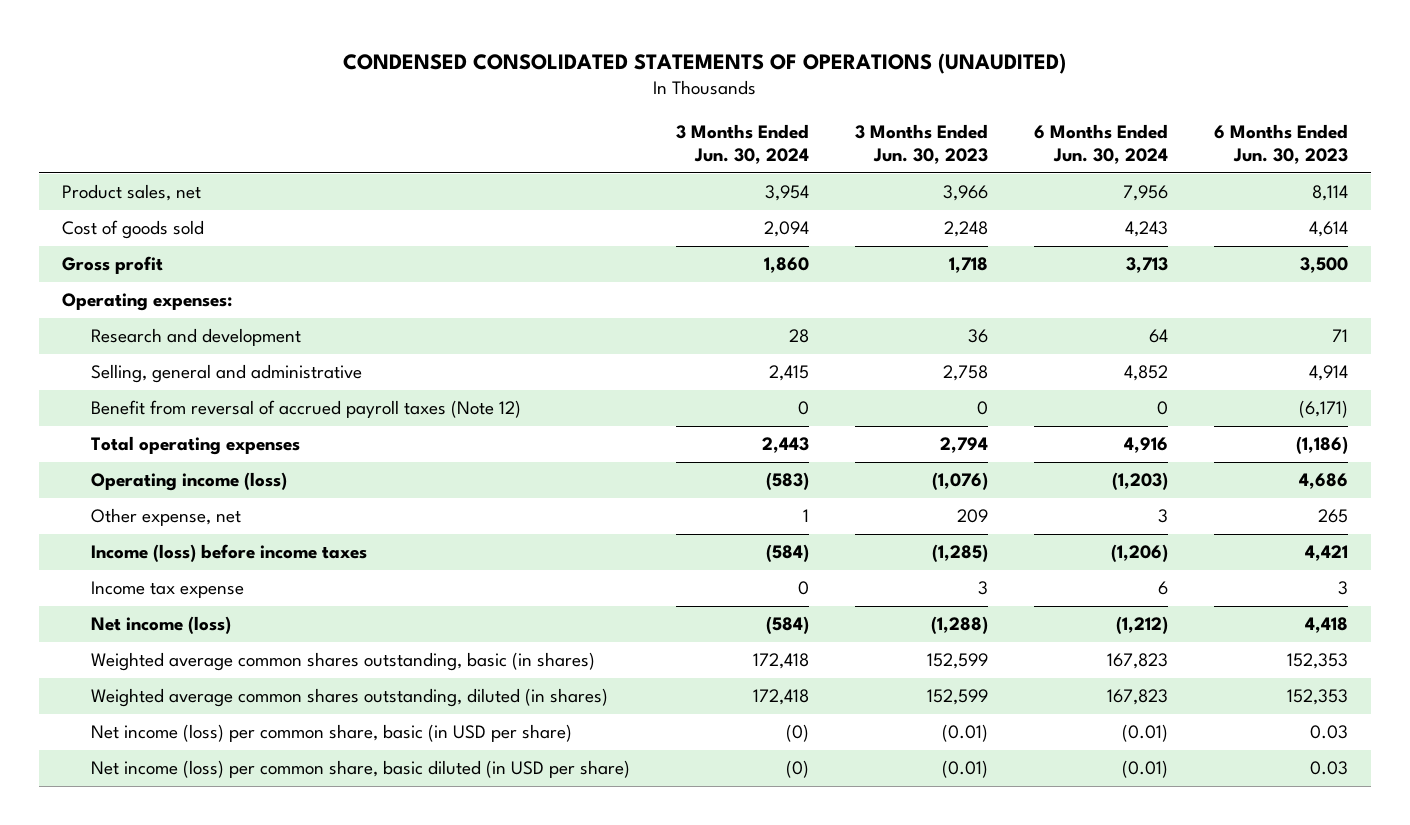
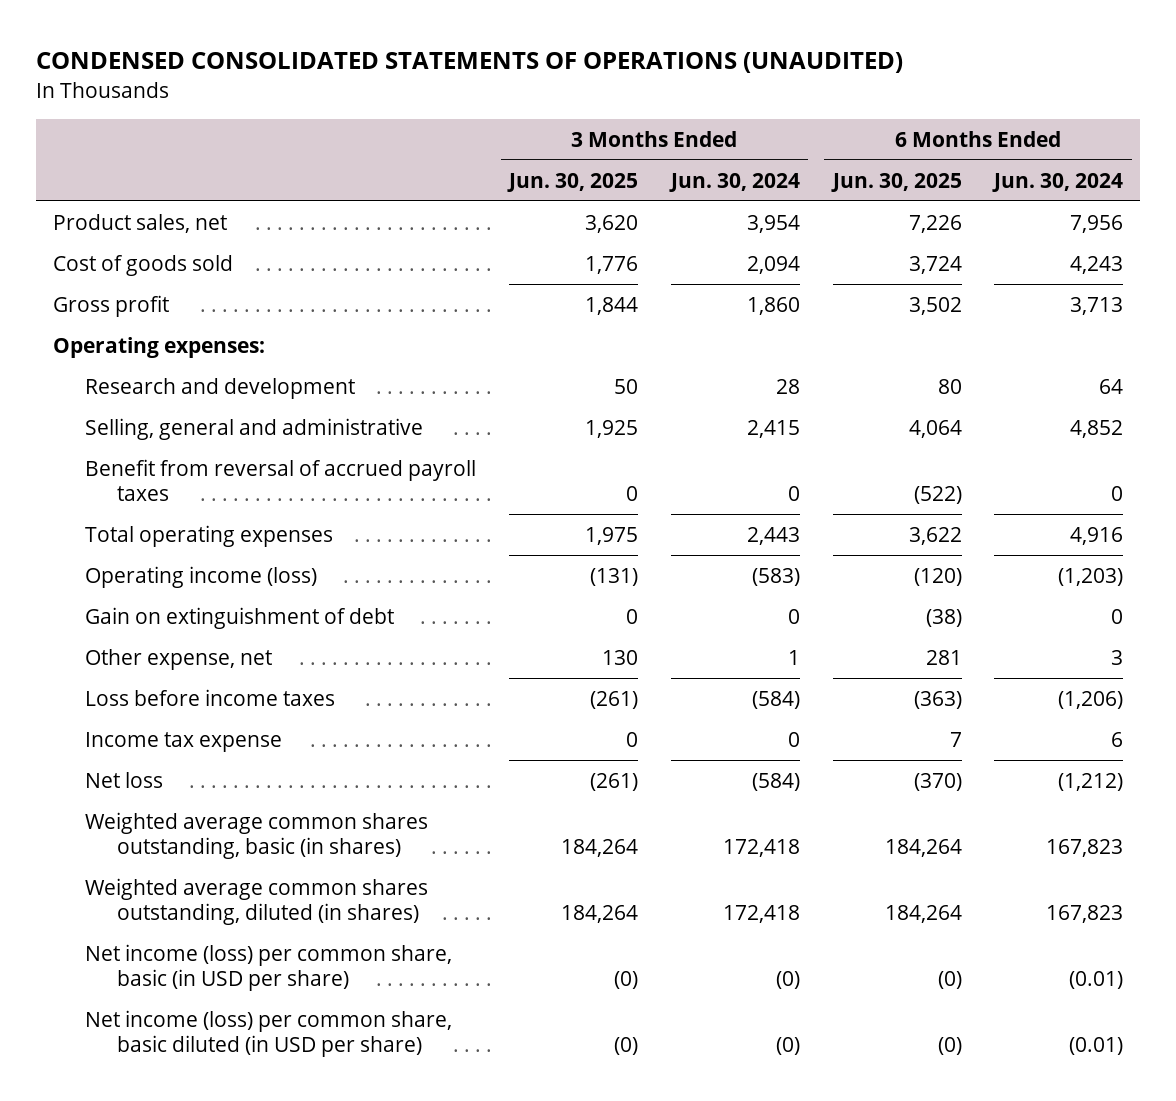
- | 3 Months Ended Jun. 30, 2024 | 3 Months Ended Jun. 30, 2023 | 6 Months Ended Jun. 30, 2024 | 6 Months Ended Jun. 30, 2023
+ | 3 Months Ended Jun. 30, 2025 | 3 Months Ended Jun. 30, 2024 | 6 Months Ended Jun. 30, 2025 | 6 Months Ended Jun. 30, 2024
- Benefit from reversal of accrued payroll taxes (Note 12) | 0 | 0 | 0 | (6,171)
+ Benefit from reversal of accrued payroll taxes | 0 | 0 | (522) | 0
+ Gain on extinguishment of debt | 0 | 0 | (38) | 0
- Income (loss) before income taxes | (584) | (1,285) | (1,206) | 4,421
+ Loss before income taxes | (261) | (584) | (363) | (1,206)
- Net income (loss) | (584) | (1,288) | (1,212) | 4,418
+ Net loss | (261) | (584) | (370) | (1,212)

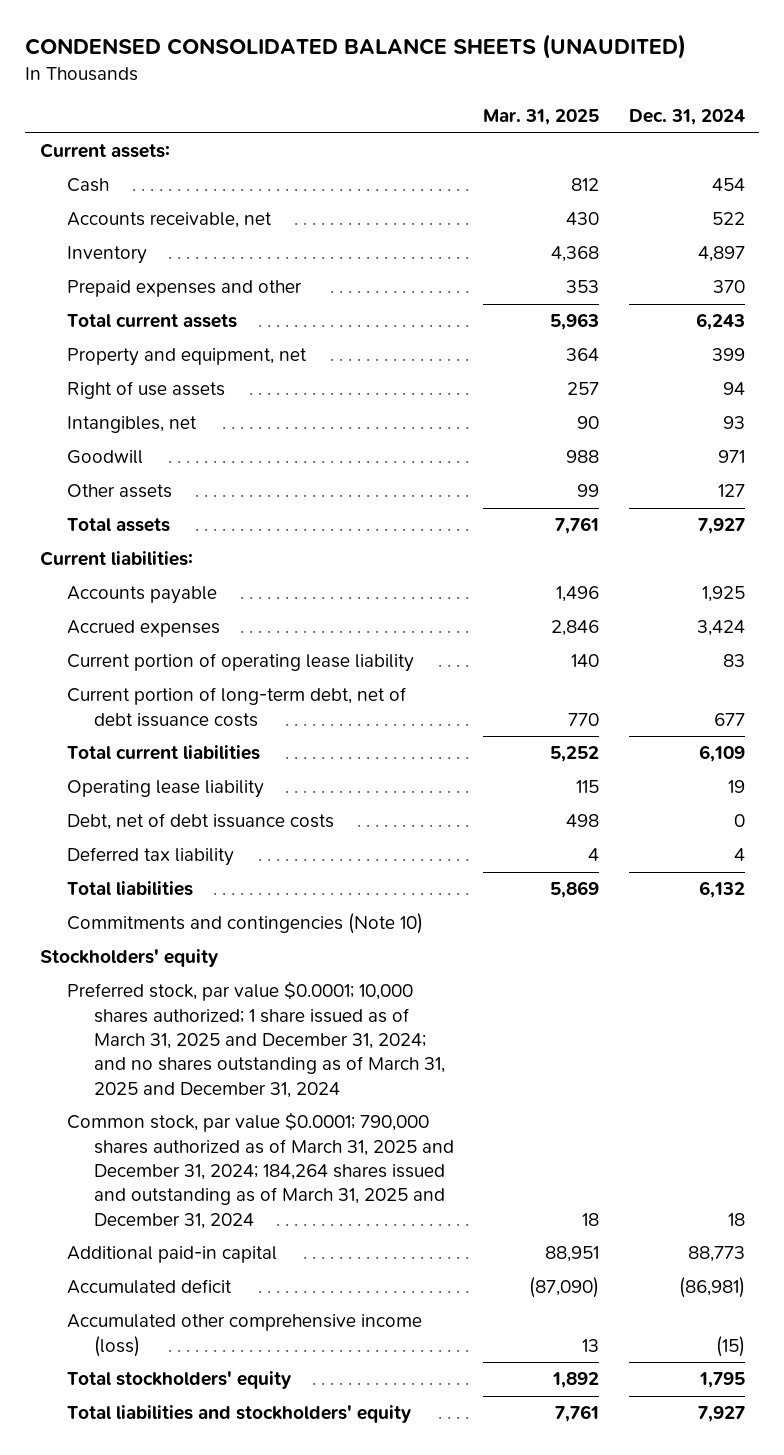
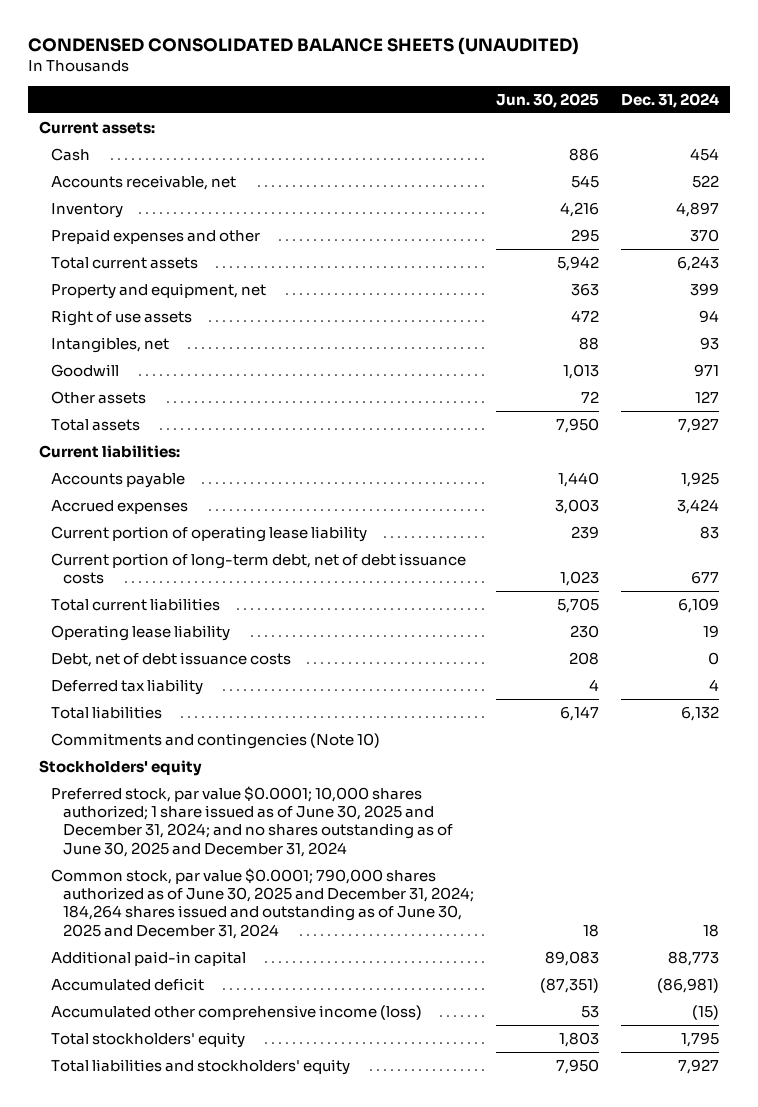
- | Mar. 31, 2025 | Dec. 31, 2024
+ | Jun. 30, 2025 | Dec. 31, 2024
- Preferred stock, par value $0.0001; 10,000 shares authorized; 1 share issued as of March 31, 2025 and December 31, 2024; and no shares outstanding as of March 31, 2025 and December 31, 2024
- Common stock, par value $0.0001; 790,000 shares authorized as of March 31, 2025 and December 31, 2024; 184,264 shares issued and outstanding as of March 31, 2025 and December 31, 2024 | 18 | 18
+ Preferred stock, par value $0.0001; 10,000 shares authorized; 1 share issued as of June 30, 2025 and December 31, 2024; and no shares outstanding as of June 30, 2025 and December 31, 2024
+ Common stock, par value $0.0001; 790,000 shares authorized as of June 30, 2025 and December 31, 2024; 184,264 shares issued and outstanding as of June 30, 2025 and December 31, 2024 | 18 | 18

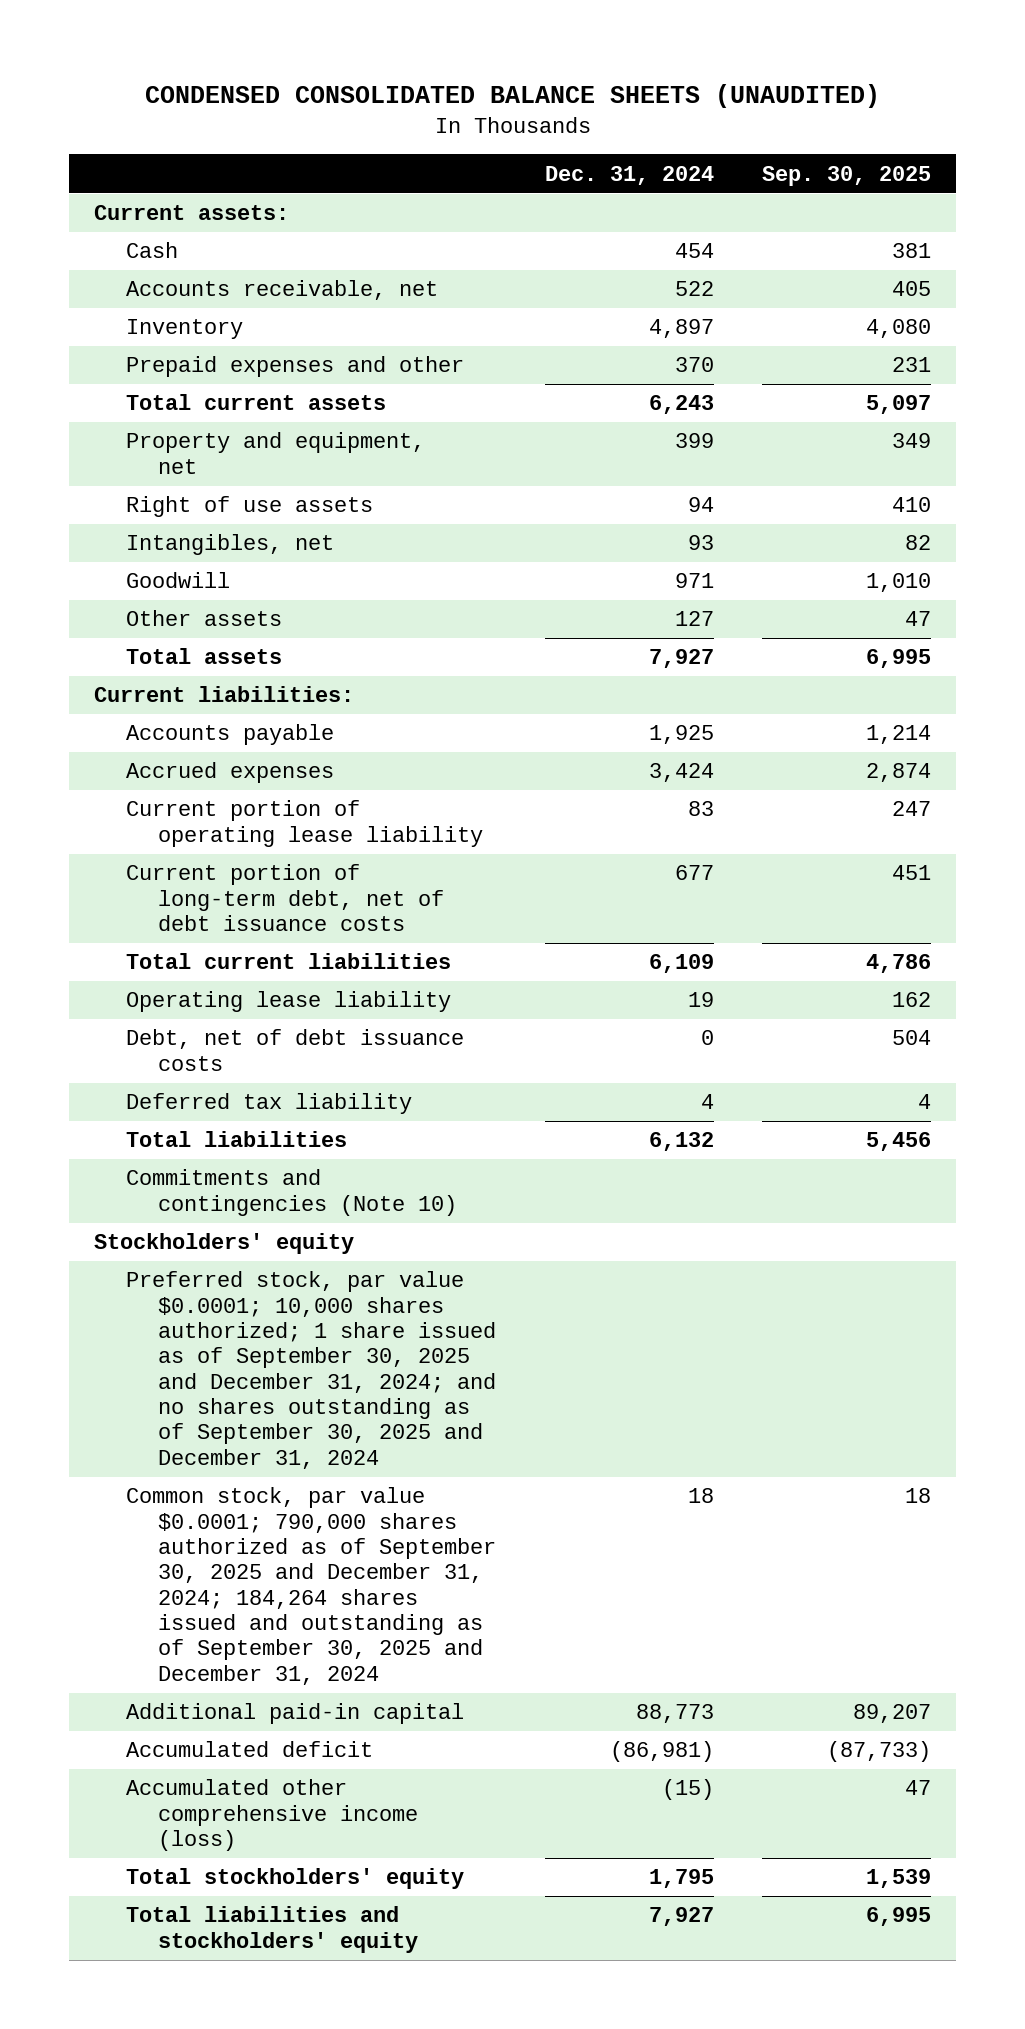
- | Jun. 30, 2025 | Dec. 31, 2024
+ | Dec. 31, 2024 | Sep. 30, 2025
- Preferred stock, par value $0.0001; 10,000 shares authorized; 1 share issued as of June 30, 2025 and December 31, 2024; and no shares outstanding as of June 30, 2025 and December 31, 2024
- Common stock, par value $0.0001; 790,000 shares authorized as of June 30, 2025 and December 31, 2024; 184,264 shares issued and outstanding as of June 30, 2025 and December 31, 2024 | 18 | 18
+ Preferred stock, par value $0.0001; 10,000 shares authorized; 1 share issued as of September 30, 2025 and December 31, 2024; and no shares outstanding as of September 30, 2025 and December 31, 2024
+ Common stock, par value $0.0001; 790,000 shares authorized as of September 30, 2025 and December 31, 2024; 184,264 shares issued and outstanding as of September 30, 2025 and December 31, 2024 | 18 | 18

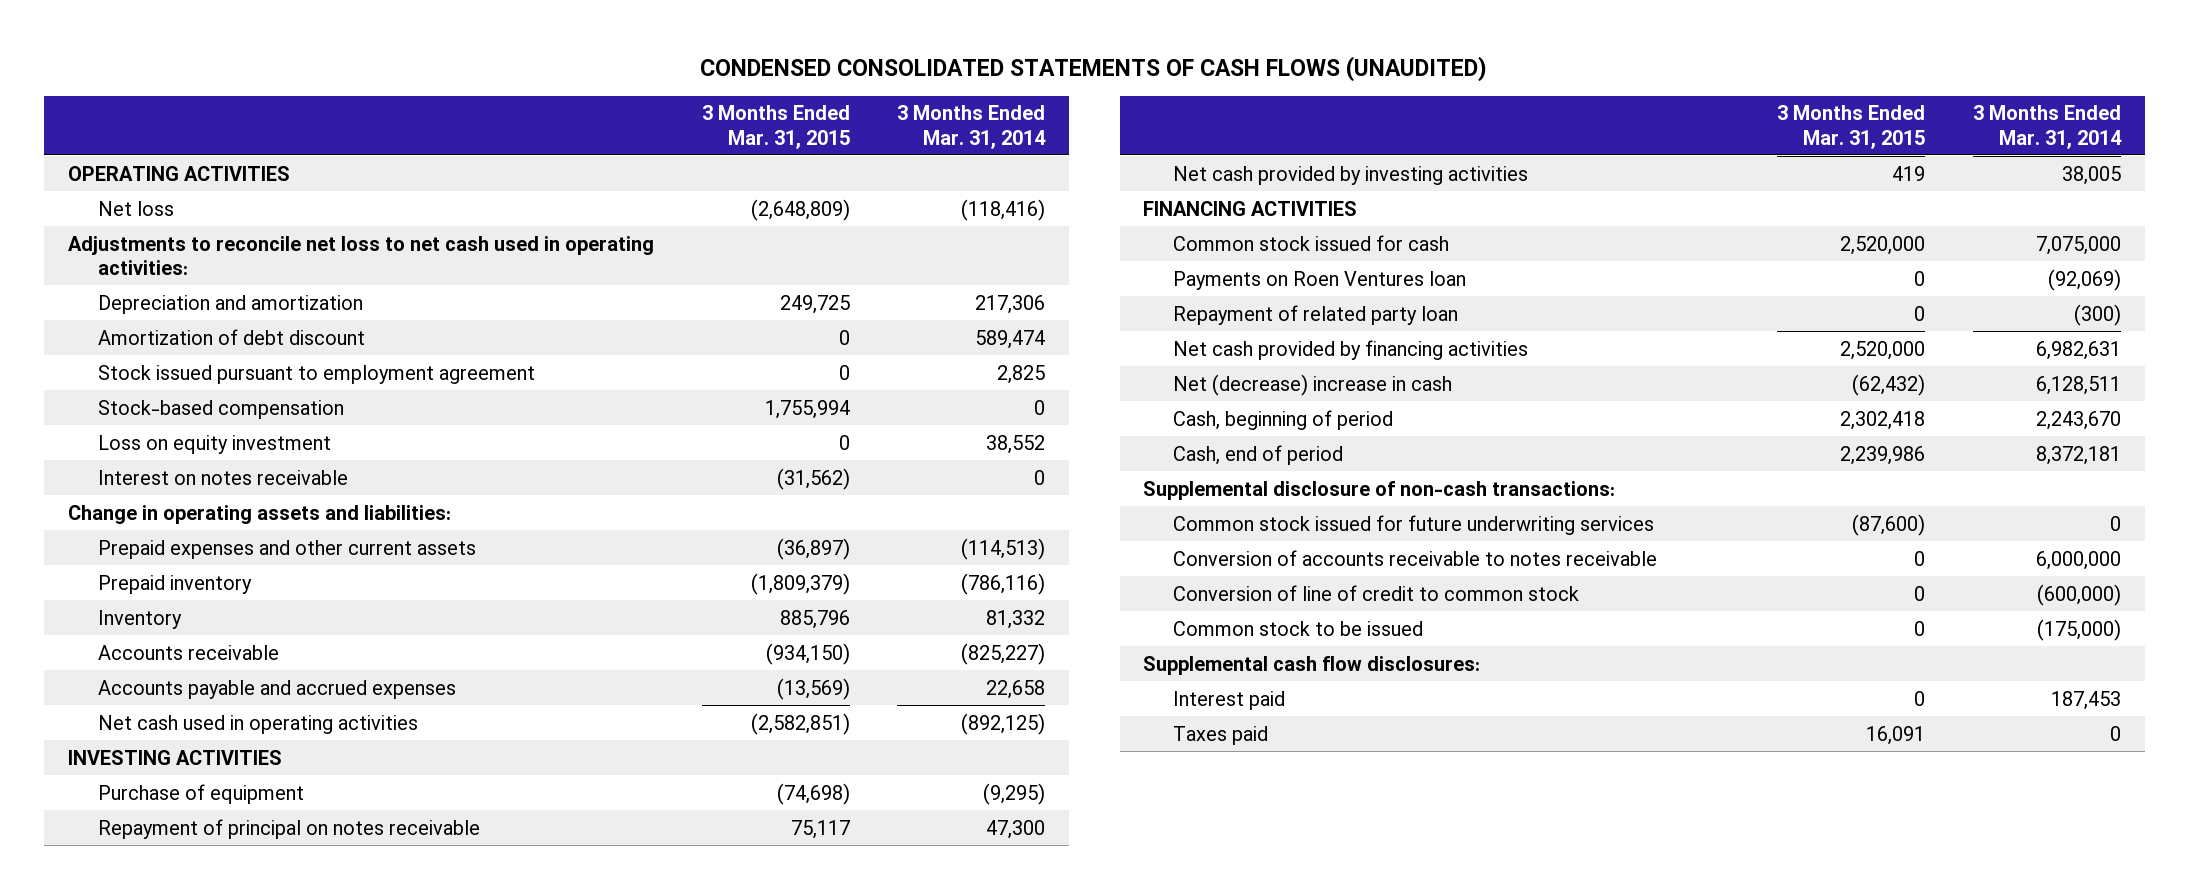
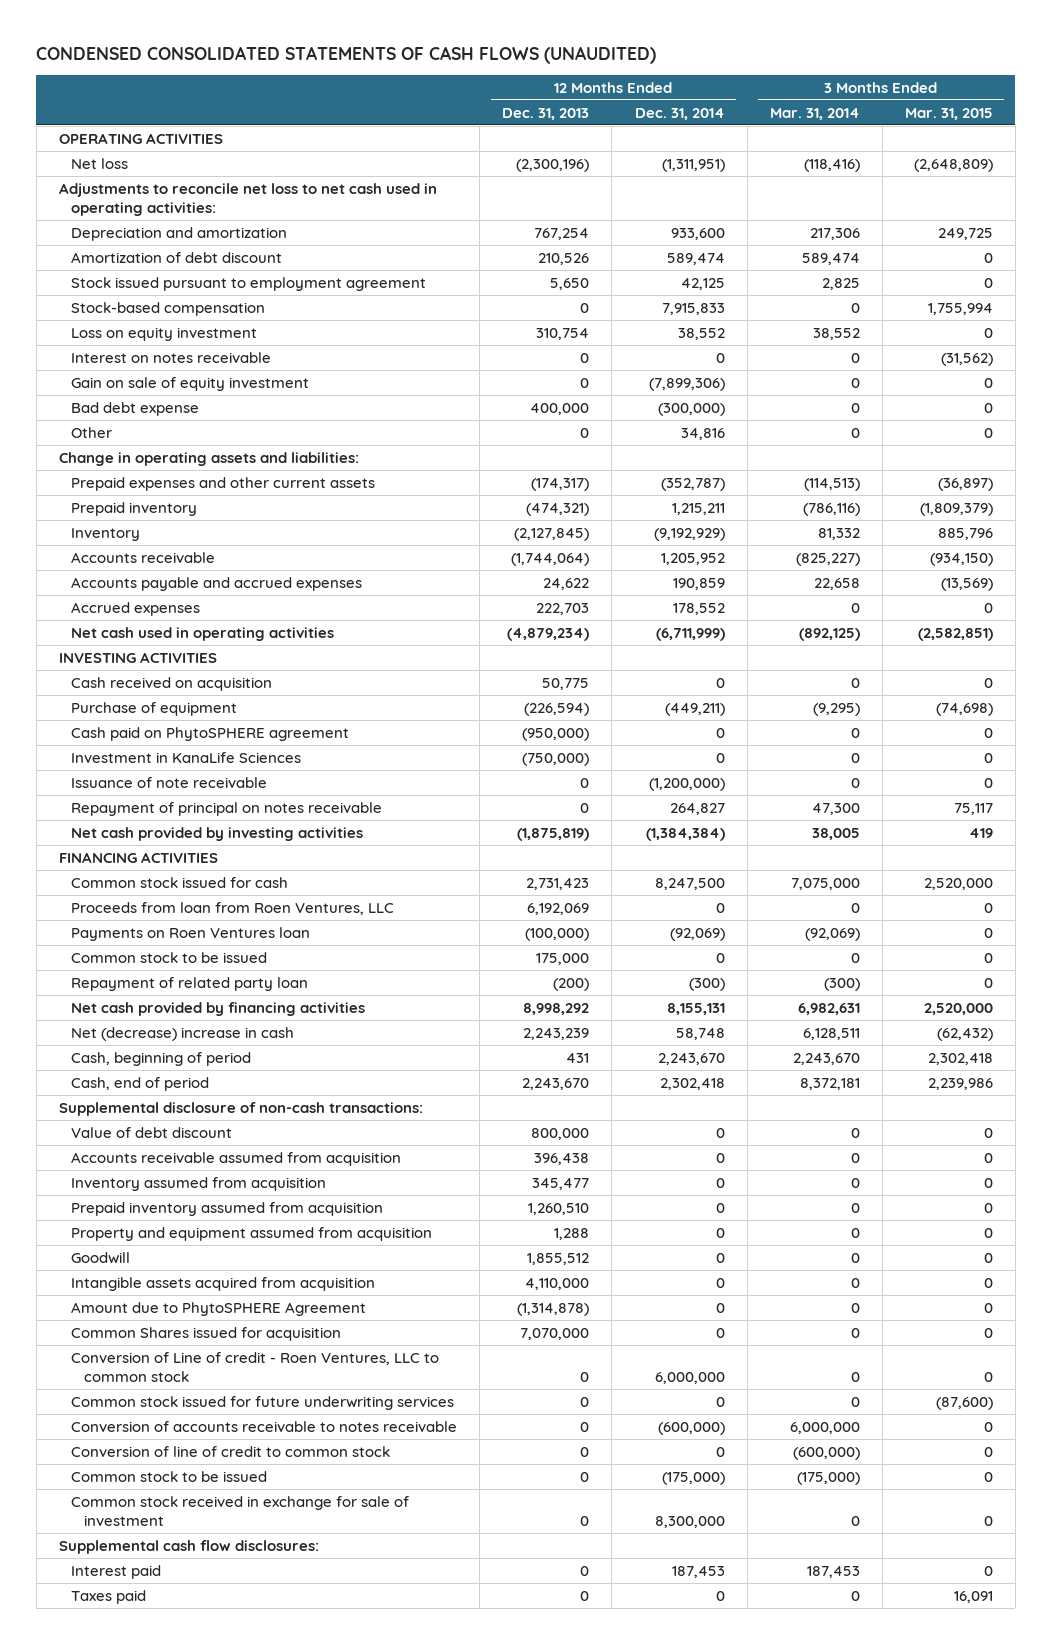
- | 3 Months Ended Mar. 31, 2015 | 3 Months Ended Mar. 31, 2014
+ | 12 Months Ended Dec. 31, 2013 | 12 Months Ended Dec. 31, 2014 | 3 Months Ended Mar. 31, 2014 | 3 Months Ended Mar. 31, 2015
+ Gain on sale of equity investment | 0 | (7,899,306) | 0 | 0
+ Bad debt expense | 400,000 | (300,000) | 0 | 0
+ Other | 0 | 34,816 | 0 | 0
+ Accrued expenses | 222,703 | 178,552 | 0 | 0
+ Cash received on acquisition | 50,775 | 0 | 0 | 0
+ Cash paid on PhytoSPHERE agreement | (950,000) | 0 | 0 | 0
+ Investment in KanaLife Sciences | (750,000) | 0 | 0 | 0
+ Issuance of note receivable | 0 | (1,200,000) | 0 | 0
+ Proceeds from loan from Roen Ventures, LLC | 6,192,069 | 0 | 0 | 0
+ Common stock to be issued | 175,000 | 0 | 0 | 0
+ Value of debt discount | 800,000 | 0 | 0 | 0
+ Accounts receivable assumed from acquisition | 396,438 | 0 | 0 | 0
+ Inventory assumed from acquisition | 345,477 | 0 | 0 | 0
+ Prepaid inventory assumed from acquisition | 1,260,510 | 0 | 0 | 0
+ Property and equipment assumed from acquisition | 1,288 | 0 | 0 | 0
+ Goodwill | 1,855,512 | 0 | 0 | 0
+ Intangible assets acquired from acquisition | 4,110,000 | 0 | 0 | 0
+ Amount due to PhytoSPHERE Agreement | (1,314,878) | 0 | 0 | 0
+ Common Shares issued for acquisition | 7,070,000 | 0 | 0 | 0
+ Conversion of Line of credit - Roen Ventures, LLC to common stock | 0 | 6,000,000 | 0 | 0
+ Common stock received in exchange for sale of investment | 0 | 8,300,000 | 0 | 0

